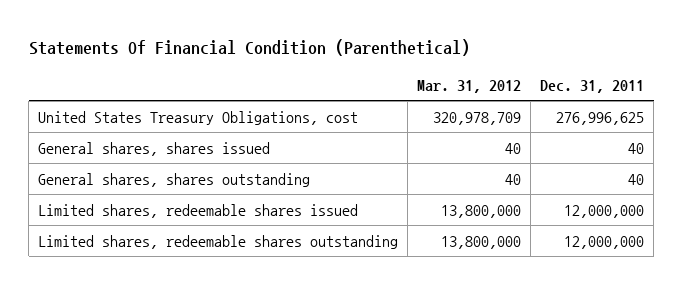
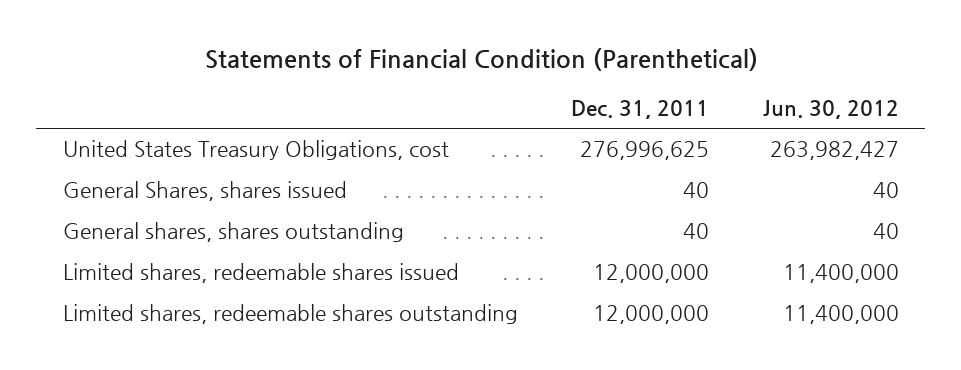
- Statements Of Financial Condition (Parenthetical)
+ Statements of Financial Condition (Parenthetical)
- | Mar. 31, 2012 | Dec. 31, 2011
+ | Dec. 31, 2011 | Jun. 30, 2012
- General shares, shares issued | 40 | 40
+ General Shares, shares issued | 40 | 40

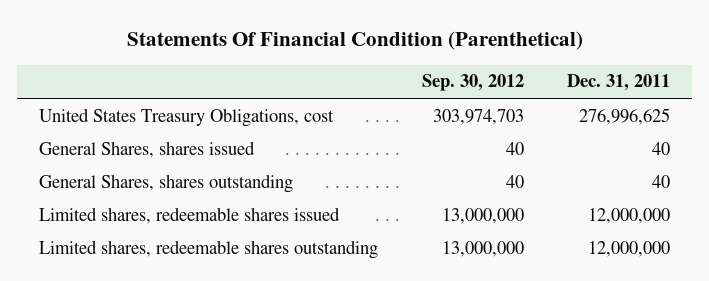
- Statements of Financial Condition (Parenthetical)
+ Statements Of Financial Condition (Parenthetical)
- | Dec. 31, 2011 | Jun. 30, 2012
+ | Sep. 30, 2012 | Dec. 31, 2011
- General shares, shares outstanding | 40 | 40
+ General Shares, shares outstanding | 40 | 40

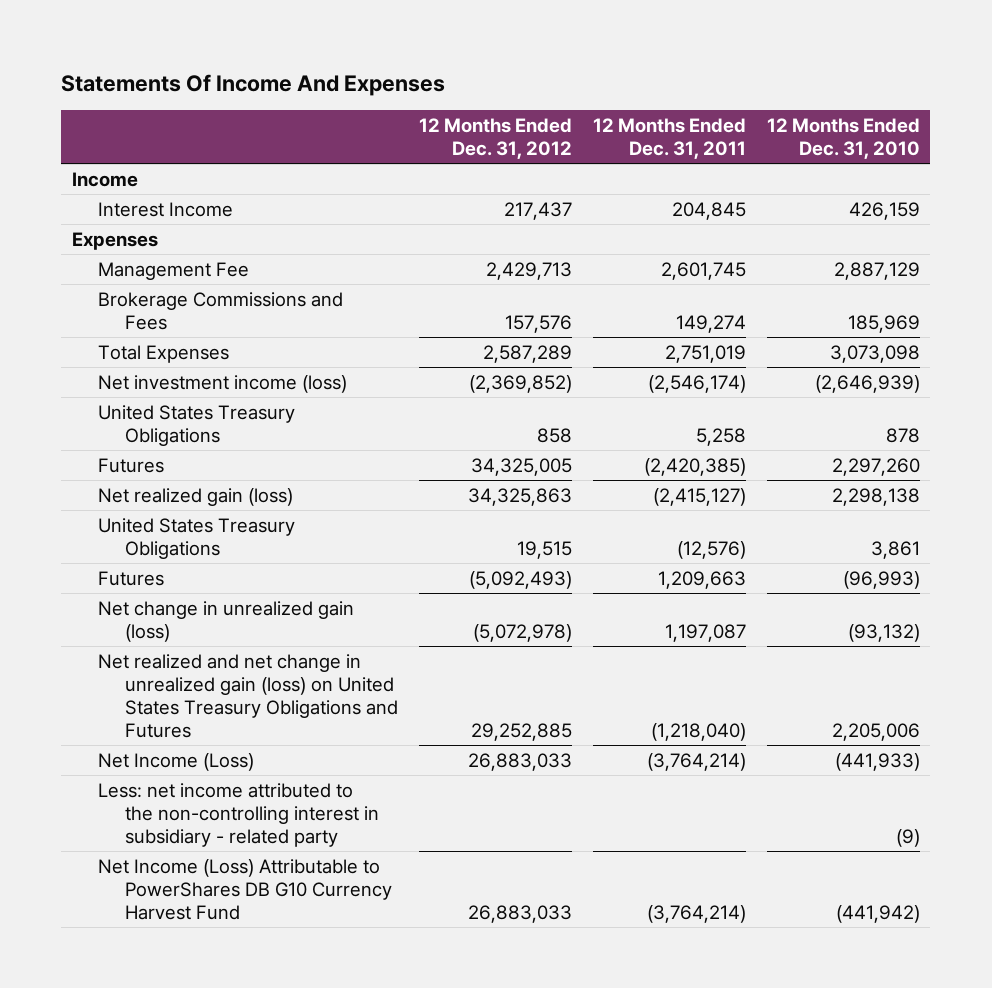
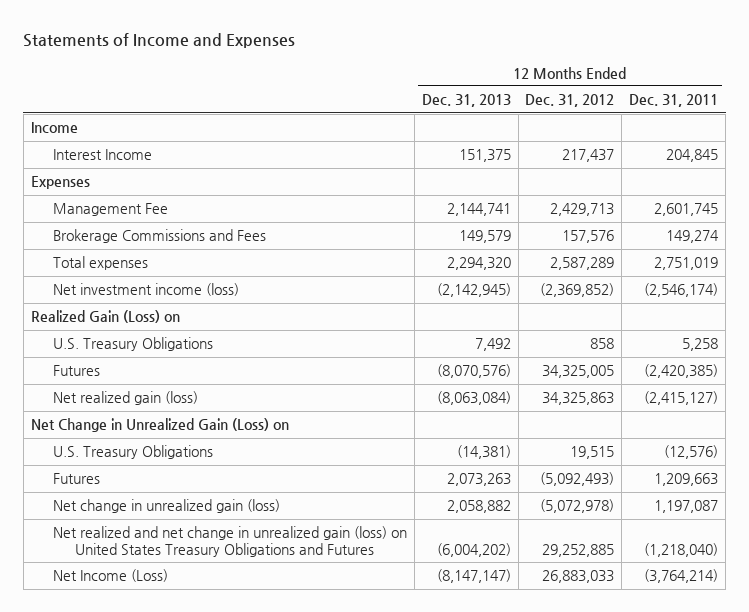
- Statements Of Income And Expenses
+ Statements of Income and Expenses
- | 12 Months Ended Dec. 31, 2012 | 12 Months Ended Dec. 31, 2011 | 12 Months Ended Dec. 31, 2010
+ | 12 Months Ended Dec. 31, 2013 | 12 Months Ended Dec. 31, 2012 | 12 Months Ended Dec. 31, 2011
- Total Expenses | 2,587,289 | 2,751,019 | 3,073,098
+ Total expenses | 2,294,320 | 2,587,289 | 2,751,019
- United States Treasury Obligations | 858 | 5,258 | 878
+ Realized Gain (Loss) on
+ U.S. Treasury Obligations | 7,492 | 858 | 5,258
- United States Treasury Obligations | 19,515 | (12,576) | 3,861
+ Net Change in Unrealized Gain (Loss) on
+ U.S. Treasury Obligations | (14,381) | 19,515 | (12,576)
- Less: net income attributed to the non-controlling interest in subsidiary - related party | | | (9)
- Net Income (Loss) Attributable to PowerShares DB G10 Currency Harvest Fund | 26,883,033 | (3,764,214) | (441,942)

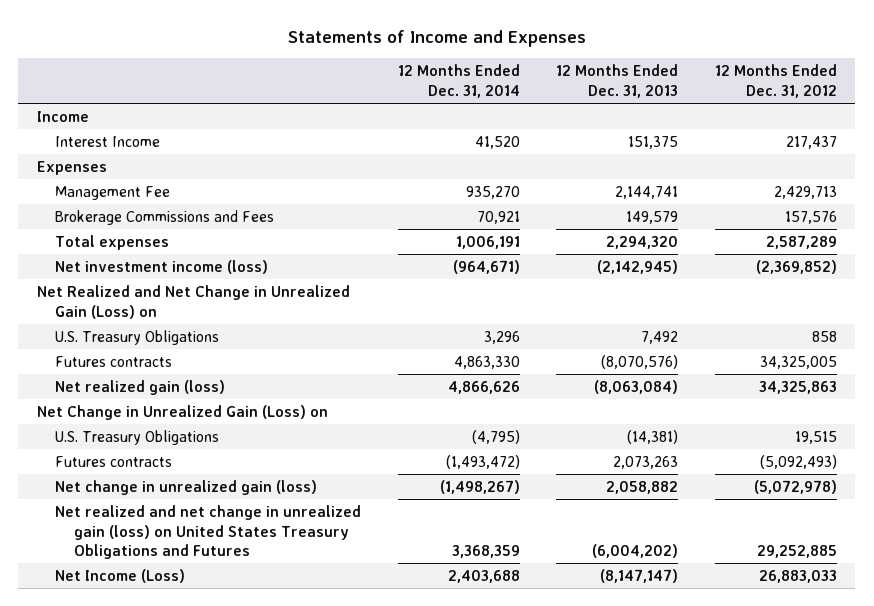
- | 12 Months Ended Dec. 31, 2013 | 12 Months Ended Dec. 31, 2012 | 12 Months Ended Dec. 31, 2011
+ | 12 Months Ended Dec. 31, 2014 | 12 Months Ended Dec. 31, 2013 | 12 Months Ended Dec. 31, 2012
- Realized Gain (Loss) on
+ Net Realized and Net Change in Unrealized Gain (Loss) on
- Futures | (8,070,576) | 34,325,005 | (2,420,385)
+ Futures contracts | 4,863,330 | (8,070,576) | 34,325,005
- Futures | 2,073,263 | (5,092,493) | 1,209,663
+ Futures contracts | (1,493,472) | 2,073,263 | (5,092,493)

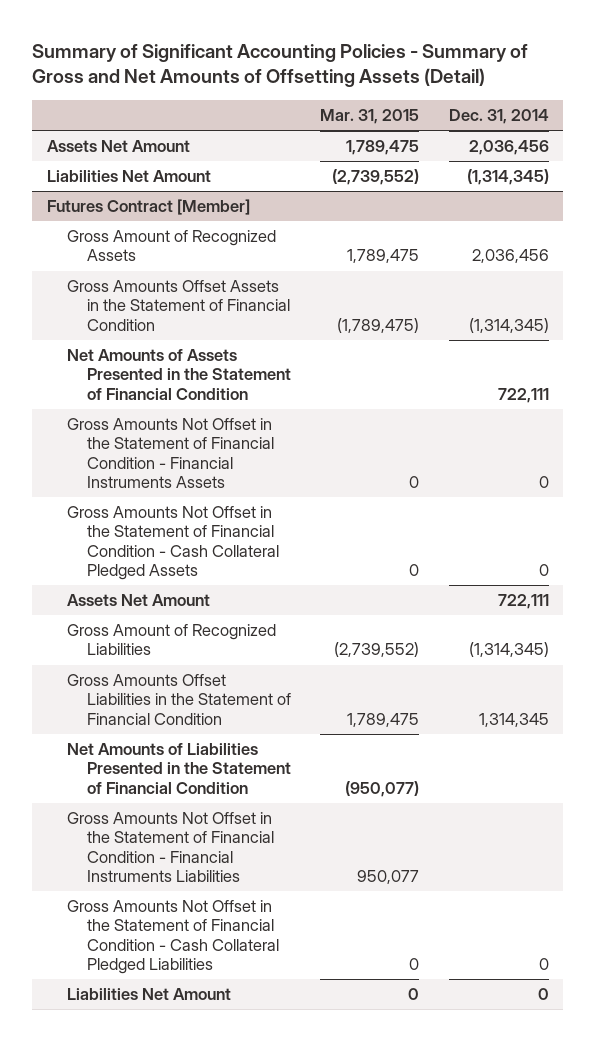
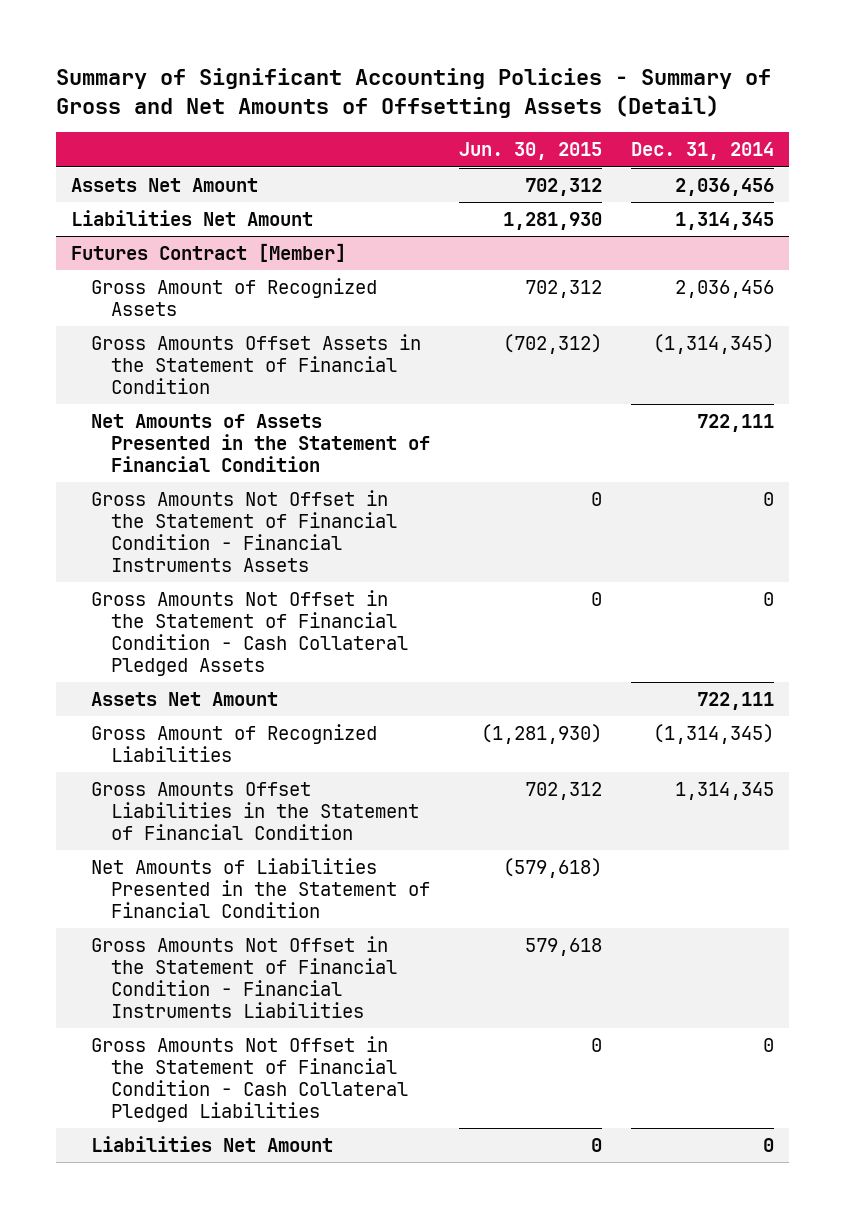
- | Mar. 31, 2015 | Dec. 31, 2014
+ | Jun. 30, 2015 | Dec. 31, 2014
- Liabilities Net Amount | (2,739,552) | (1,314,345)
+ Liabilities Net Amount | 1,281,930 | 1,314,345

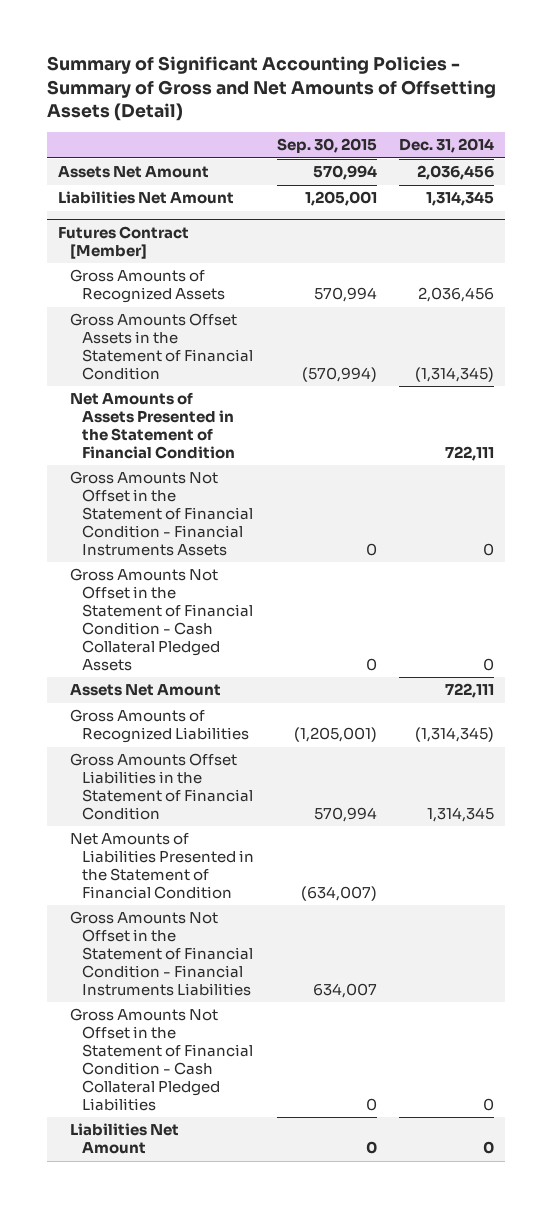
- | Jun. 30, 2015 | Dec. 31, 2014
+ | Sep. 30, 2015 | Dec. 31, 2014
@ Futures Contract [Member]
- Gross Amount of Recognized Assets | 702,312 | 2,036,456
+ Gross Amounts of Recognized Assets | 570,994 | 2,036,456
- Gross Amount of Recognized Liabilities | (1,281,930) | (1,314,345)
+ Gross Amounts of Recognized Liabilities | (1,205,001) | (1,314,345)

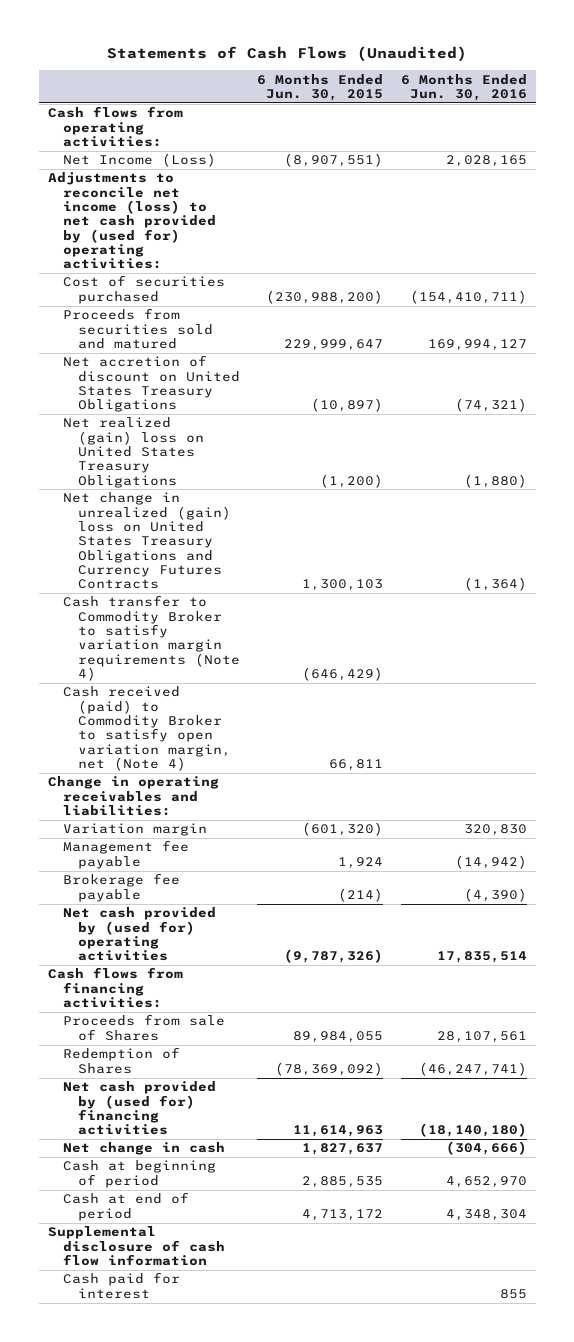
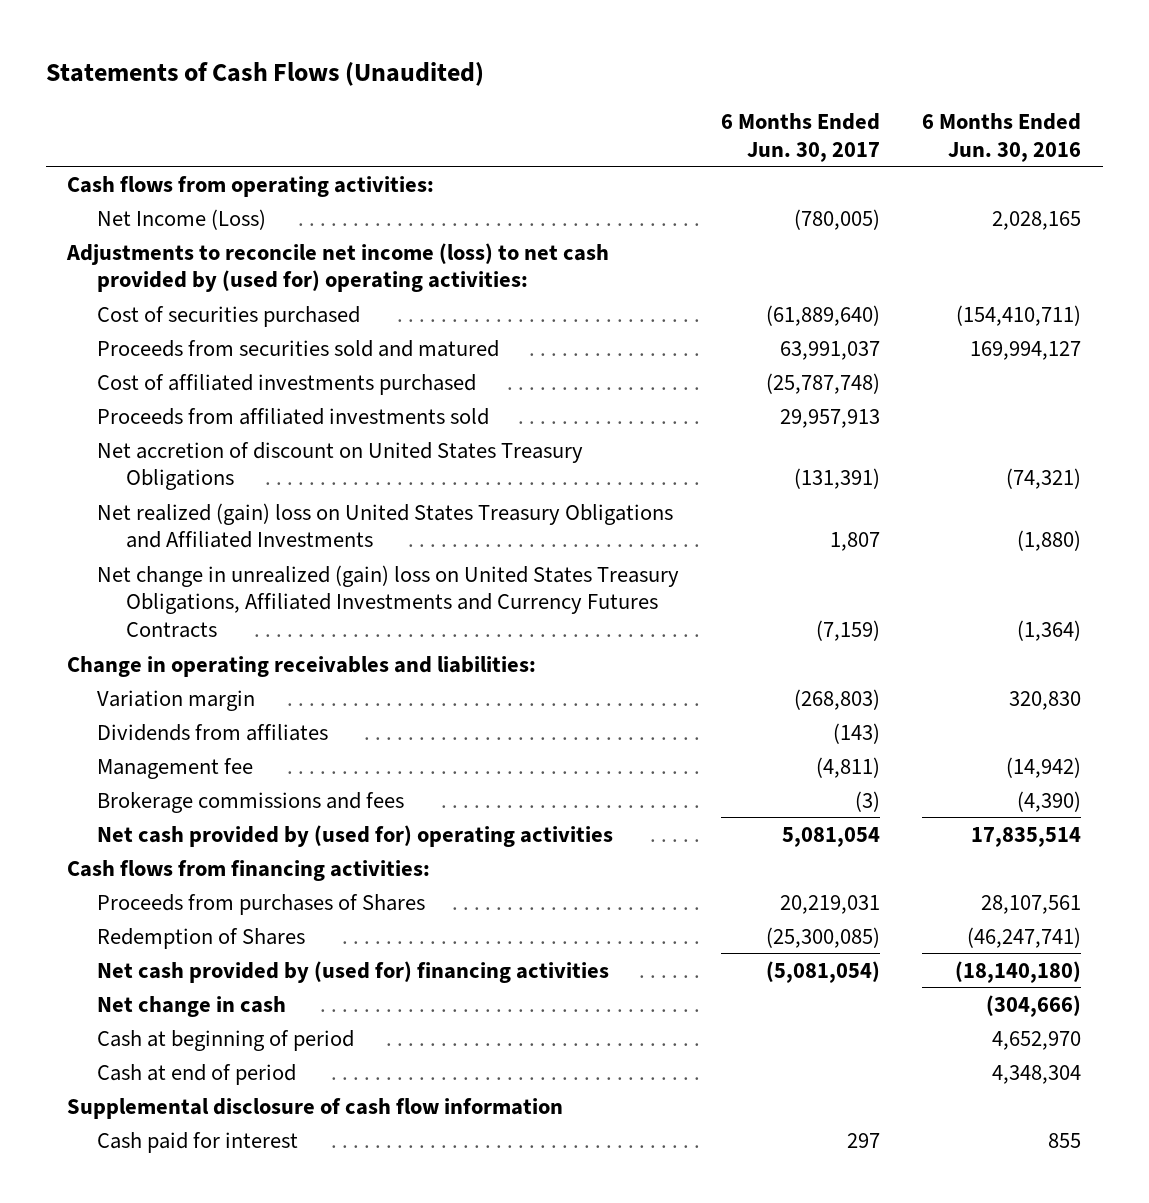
- | 6 Months Ended Jun. 30, 2015 | 6 Months Ended Jun. 30, 2016
+ | 6 Months Ended Jun. 30, 2017 | 6 Months Ended Jun. 30, 2016
+ Cost of affiliated investments purchased | (25,787,748) |
+ Proceeds from affiliated investments sold | 29,957,913 |
- Net realized (gain) loss on United States Treasury Obligations | (1,200) | (1,880)
- Net change in unrealized (gain) loss on United States Treasury Obligations and Currency Futures Contracts | 1,300,103 | (1,364)
- Cash transfer to Commodity Broker to satisfy variation margin requirements (Note 4) | (646,429) |
- Cash received (paid) to Commodity Broker to satisfy open variation margin, net (Note 4) | 66,811 |
+ Net realized (gain) loss on United States Treasury Obligations and Affiliated Investments | 1,807 | (1,880)
+ Net change in unrealized (gain) loss on United States Treasury Obligations, Affiliated Investments and Currency Futures Contracts | (7,159) | (1,364)
- Management fee payable | 1,924 | (14,942)
- Brokerage fee payable | (214) | (4,390)
+ Dividends from affiliates | (143) |
+ Management fee | (4,811) | (14,942)
+ Brokerage commissions and fees | (3) | (4,390)
- Proceeds from sale of Shares | 89,984,055 | 28,107,561
+ Proceeds from purchases of Shares | 20,219,031 | 28,107,561

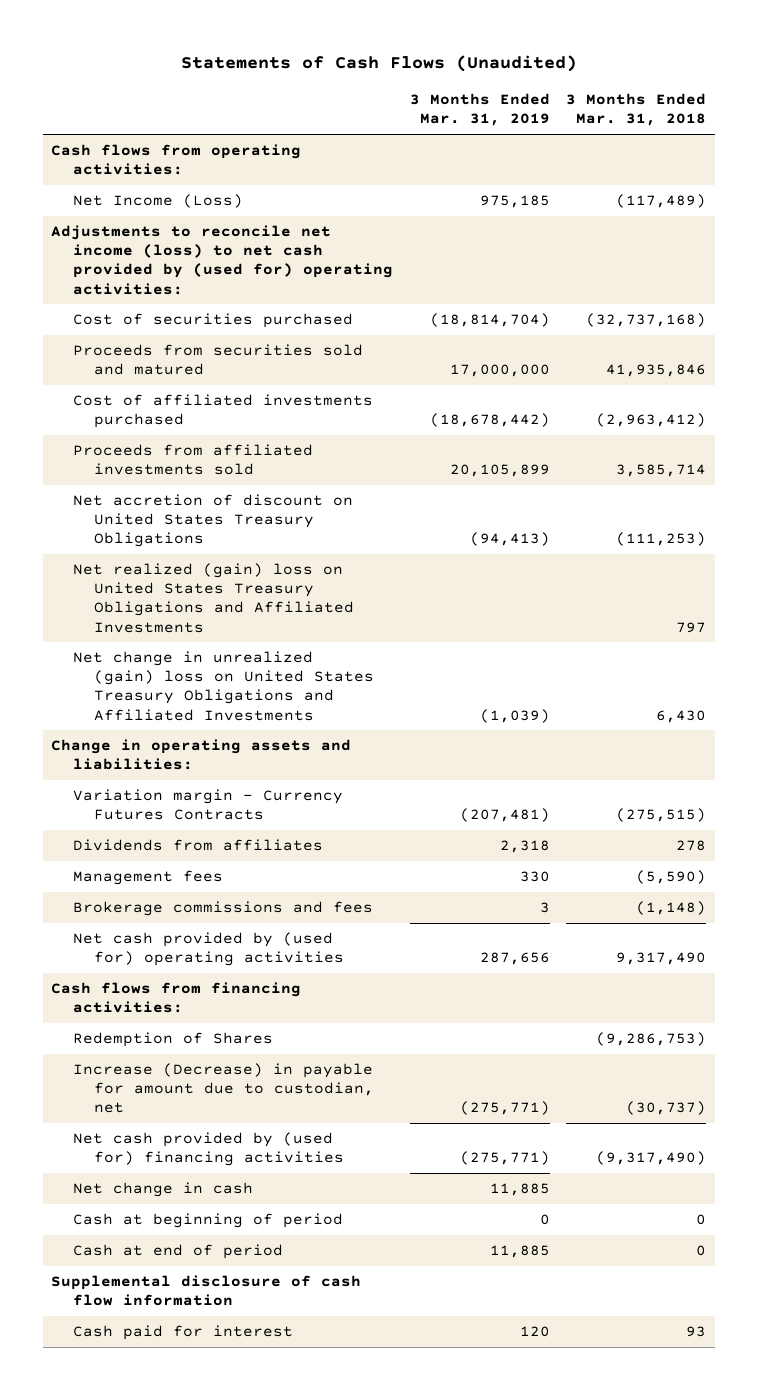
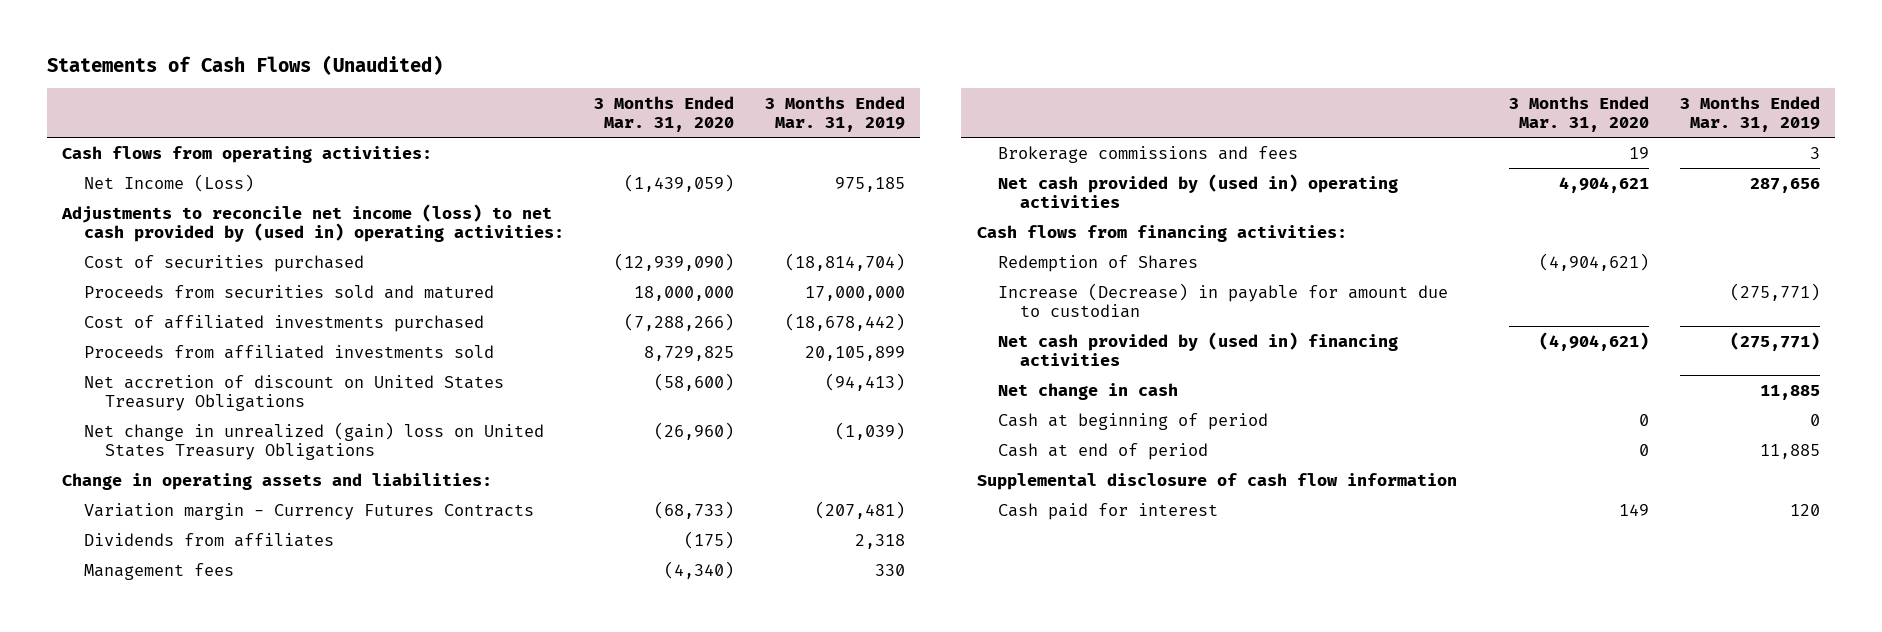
- | 3 Months Ended Mar. 31, 2019 | 3 Months Ended Mar. 31, 2018
+ | 3 Months Ended Mar. 31, 2020 | 3 Months Ended Mar. 31, 2019
- Adjustments to reconcile net income (loss) to net cash provided by (used for) operating activities:
+ Adjustments to reconcile net income (loss) to net cash provided by (used in) operating activities:
- Net realized (gain) loss on United States Treasury Obligations and Affiliated Investments | | 797
- Net change in unrealized (gain) loss on United States Treasury Obligations and Affiliated Investments | (1,039) | 6,430
+ Net change in unrealized (gain) loss on United States Treasury Obligations | (26,960) | (1,039)
- Net cash provided by (used for) operating activities | 287,656 | 9,317,490
+ Net cash provided by (used in) operating activities | 4,904,621 | 287,656
- Increase (Decrease) in payable for amount due to custodian, net | (275,771) | (30,737)
- Net cash provided by (used for) financing activities | (275,771) | (9,317,490)
+ Increase (Decrease) in payable for amount due to custodian | | (275,771)
+ Net cash provided by (used in) financing activities | (4,904,621) | (275,771)

